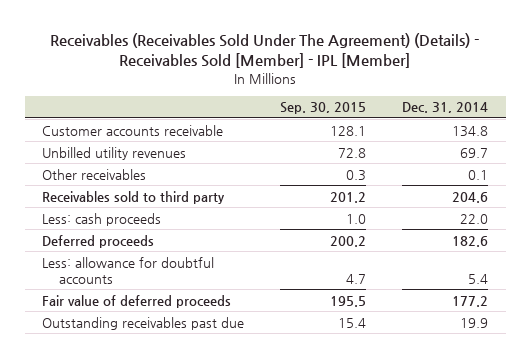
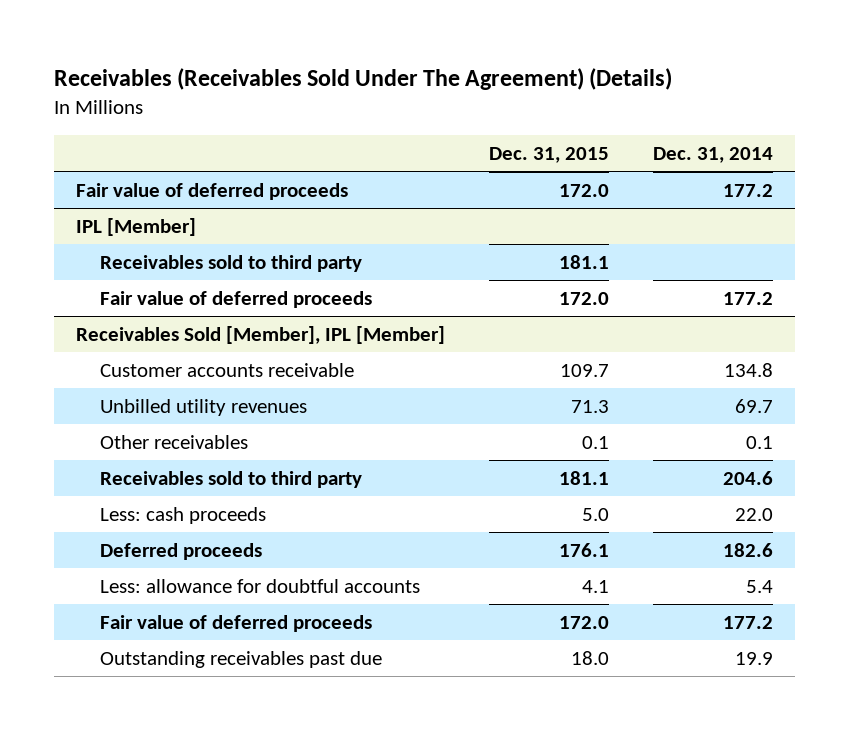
- Receivables (Receivables Sold Under The Agreement) (Details) - Receivables Sold [Member] - IPL [Member]
+ Receivables (Receivables Sold Under The Agreement) (Details)
- | Sep. 30, 2015 | Dec. 31, 2014
+ | Dec. 31, 2015 | Dec. 31, 2014
+ Fair value of deferred proceeds | 172.0 | 177.2
+ IPL [Member]
+ Receivables sold to third party | 181.1 |
+ Fair value of deferred proceeds | 172.0 | 177.2
+ Receivables Sold [Member], IPL [Member]

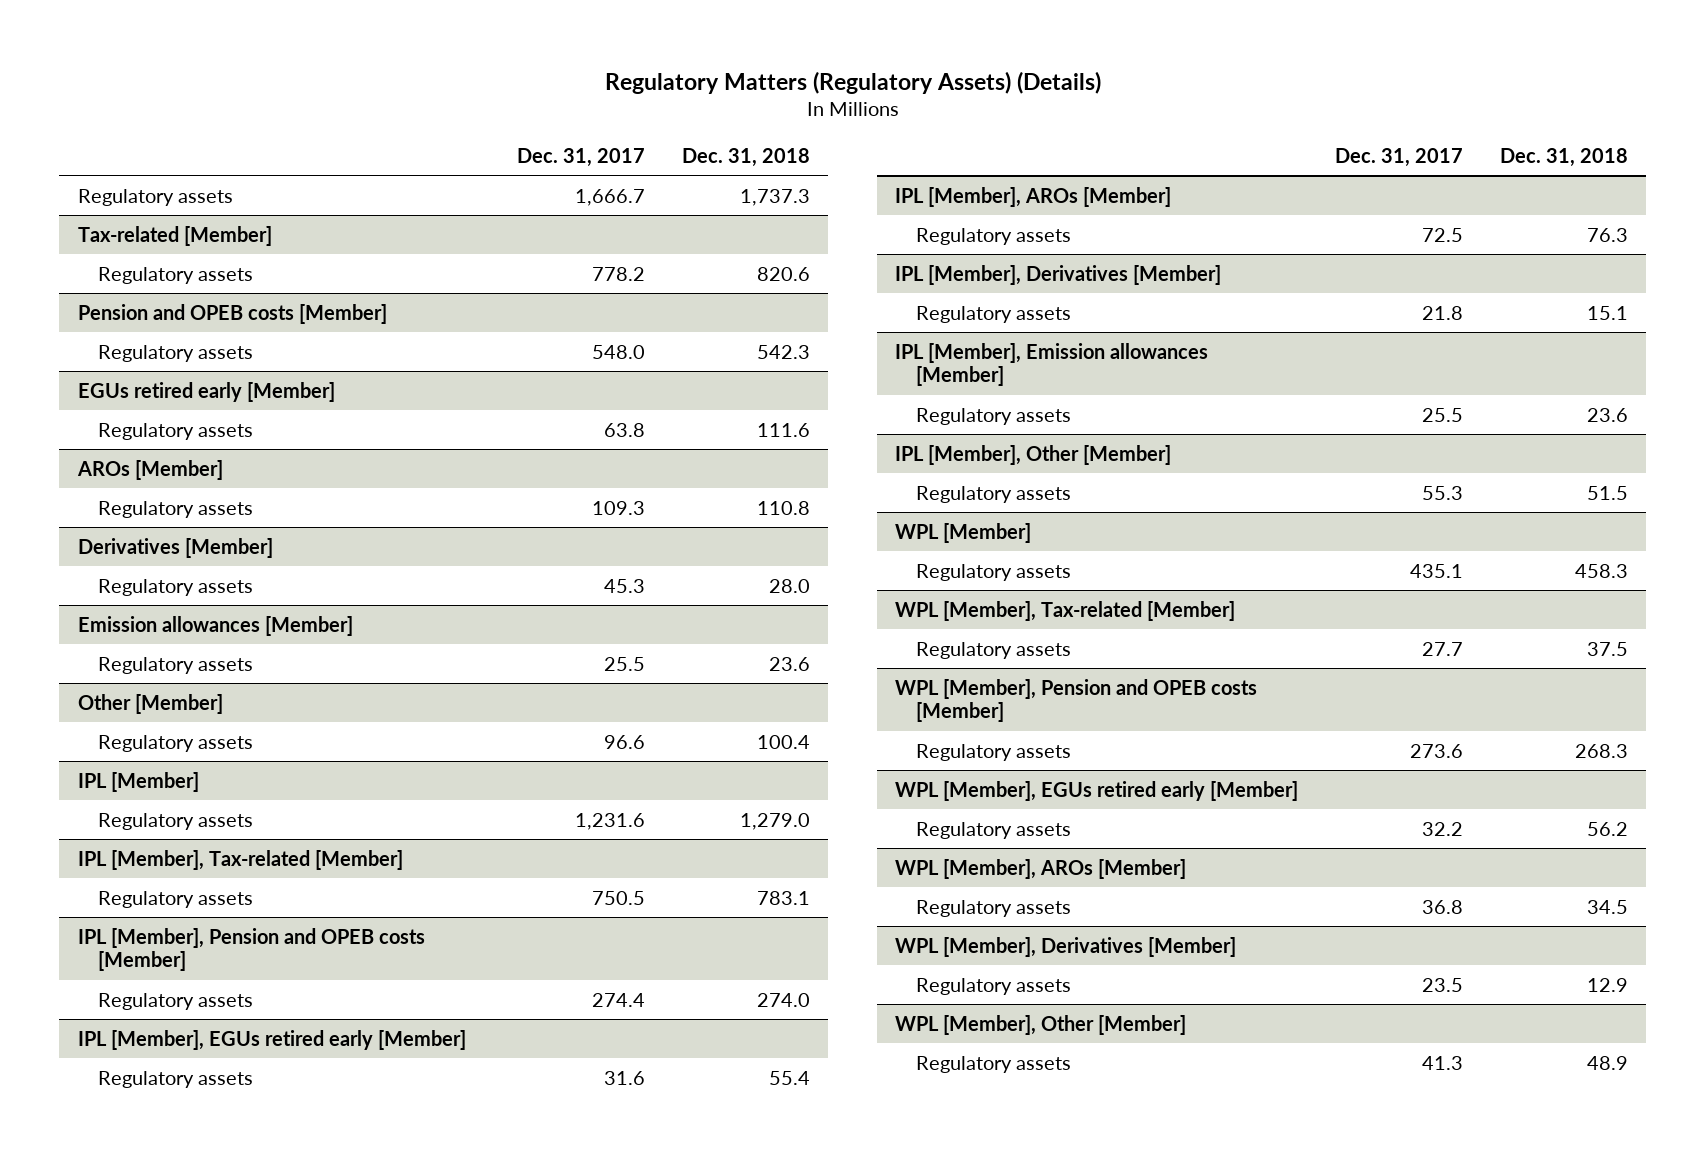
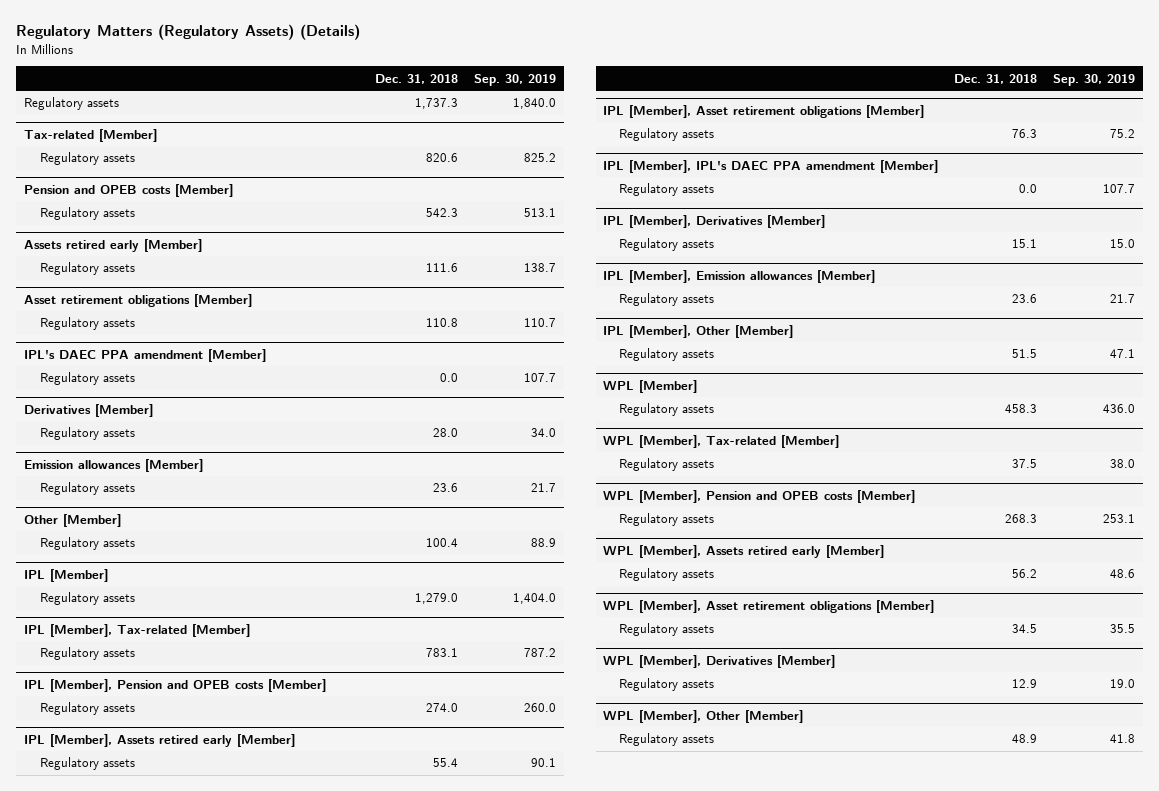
- | Dec. 31, 2017 | Dec. 31, 2018
+ | Dec. 31, 2018 | Sep. 30, 2019
- EGUs retired early [Member]
+ Assets retired early [Member]
- AROs [Member]
+ Asset retirement obligations [Member]
+ IPL's DAEC PPA amendment [Member]
+ Regulatory assets | 0.0 | 107.7
- IPL [Member], EGUs retired early [Member]
+ IPL [Member], Assets retired early [Member]
- IPL [Member], AROs [Member]
+ IPL [Member], Asset retirement obligations [Member]
+ IPL [Member], IPL's DAEC PPA amendment [Member]
+ Regulatory assets | 0.0 | 107.7
- WPL [Member], EGUs retired early [Member]
+ WPL [Member], Assets retired early [Member]
- WPL [Member], AROs [Member]
+ WPL [Member], Asset retirement obligations [Member]

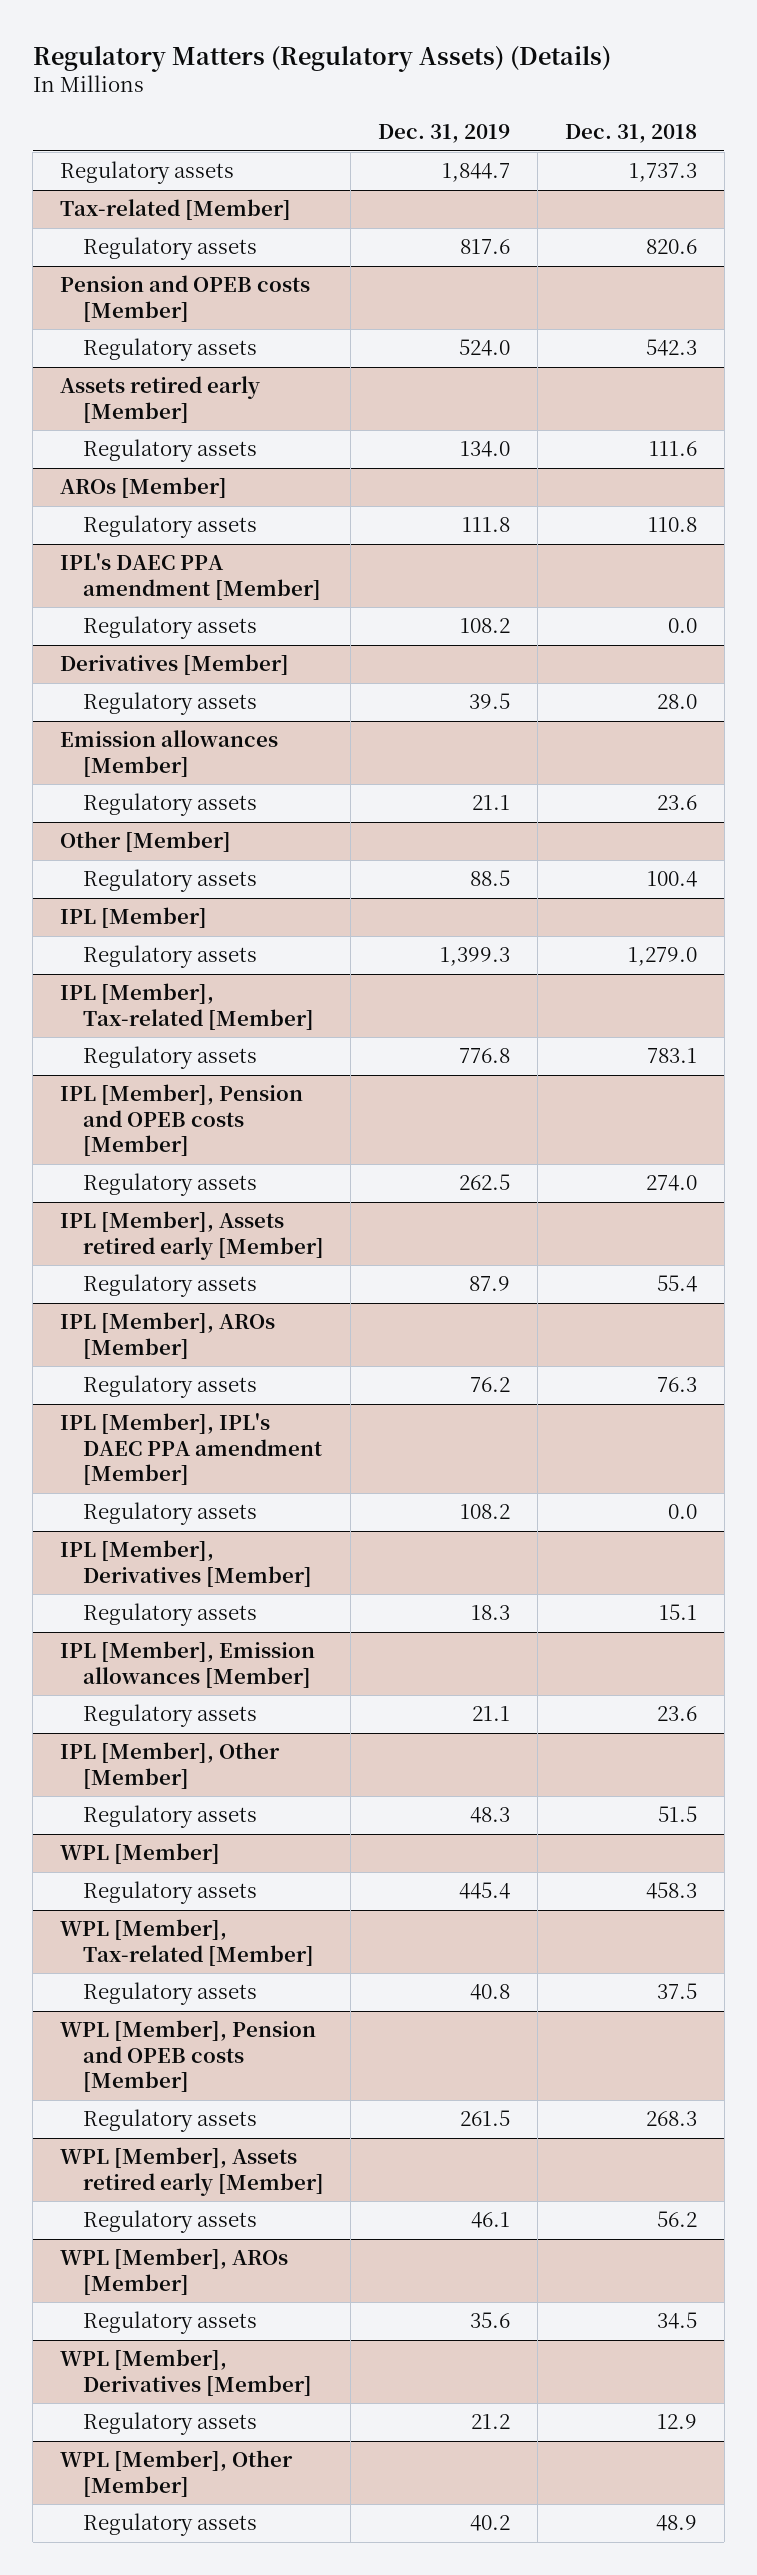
- | Dec. 31, 2018 | Sep. 30, 2019
+ | Dec. 31, 2019 | Dec. 31, 2018
- Asset retirement obligations [Member]
+ AROs [Member]
- IPL [Member], Asset retirement obligations [Member]
+ IPL [Member], AROs [Member]
- WPL [Member], Asset retirement obligations [Member]
+ WPL [Member], AROs [Member]

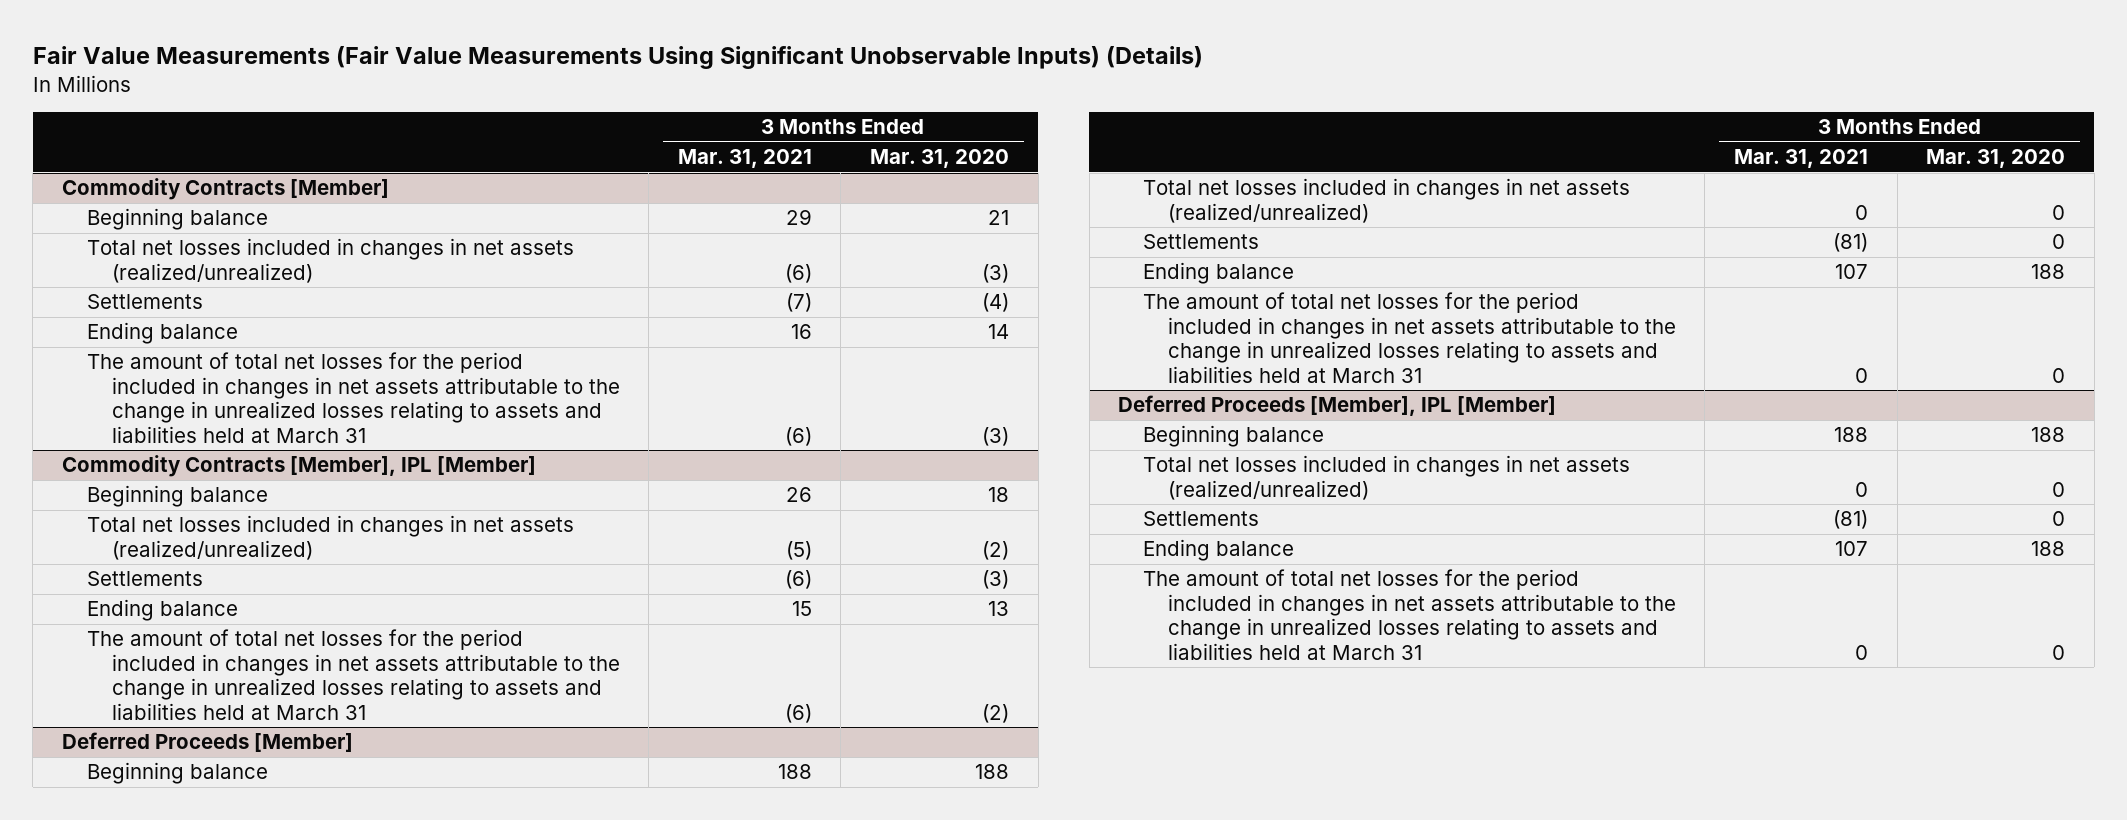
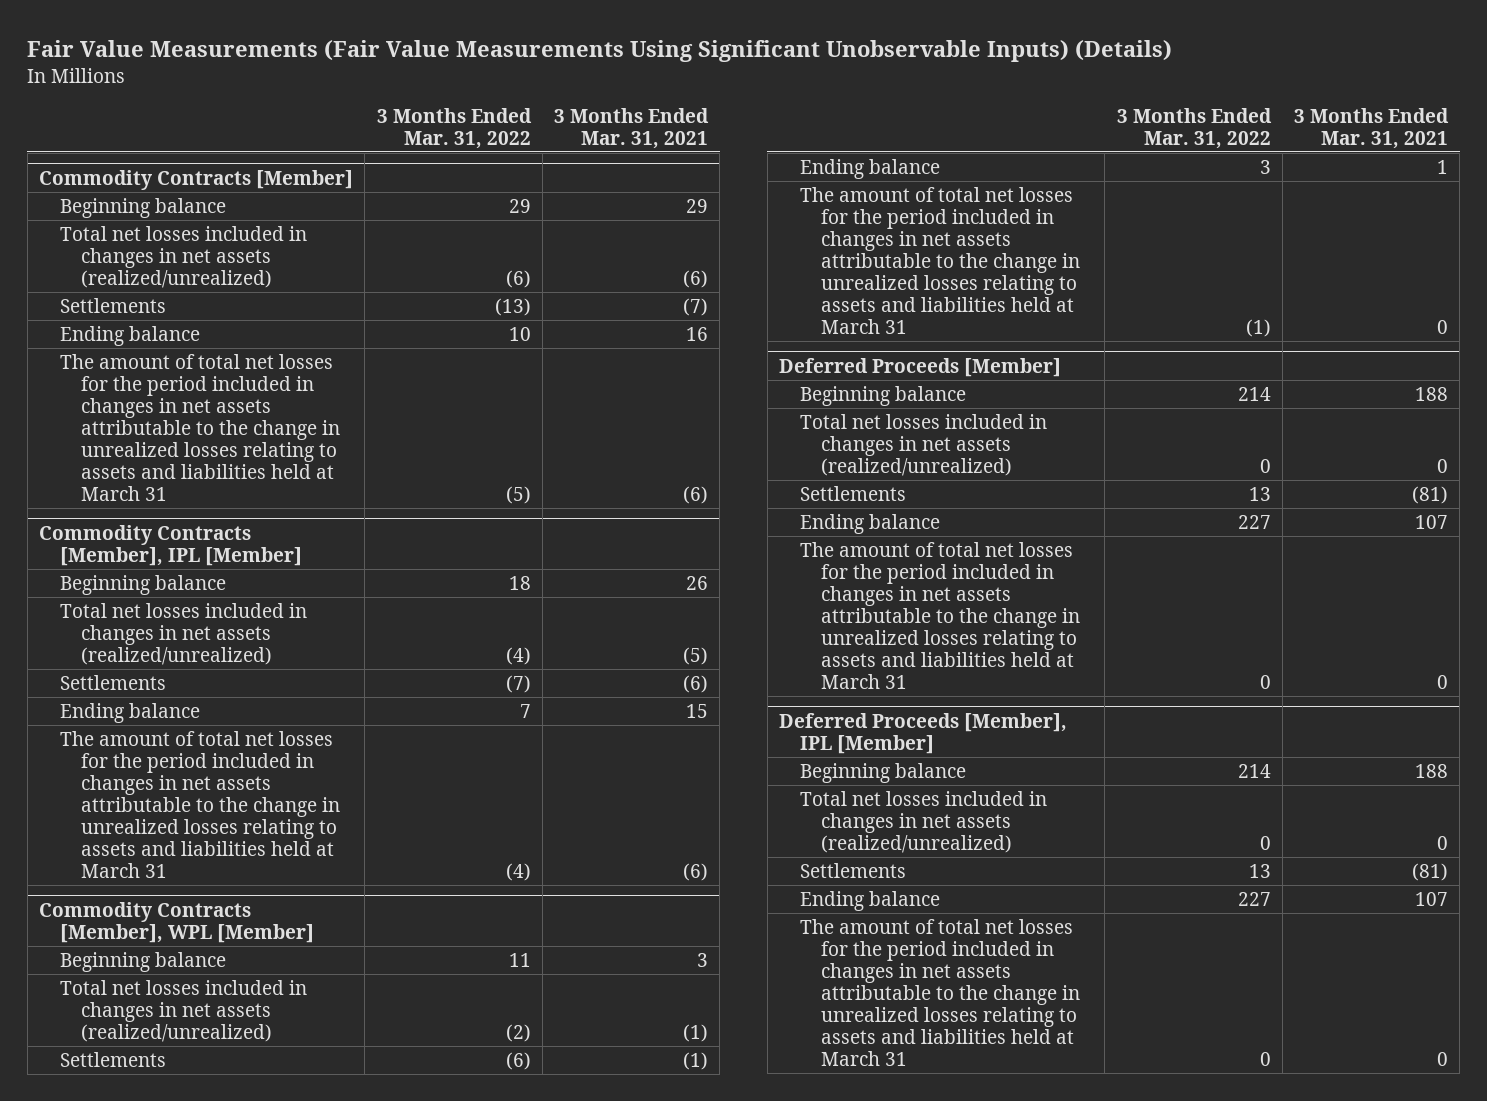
- | 3 Months Ended Mar. 31, 2021 | 3 Months Ended Mar. 31, 2020
+ | 3 Months Ended Mar. 31, 2022 | 3 Months Ended Mar. 31, 2021
+ Commodity Contracts [Member], WPL [Member]
+ Beginning balance | 11 | 3
+ Total net losses included in changes in net assets (realized/unrealized) | (2) | (1)
+ Settlements | (6) | (1)
+ Ending balance | 3 | 1
+ The amount of total net losses for the period included in changes in net assets attributable to the change in unrealized losses relating to assets and liabilities held at March 31 | (1) | 0

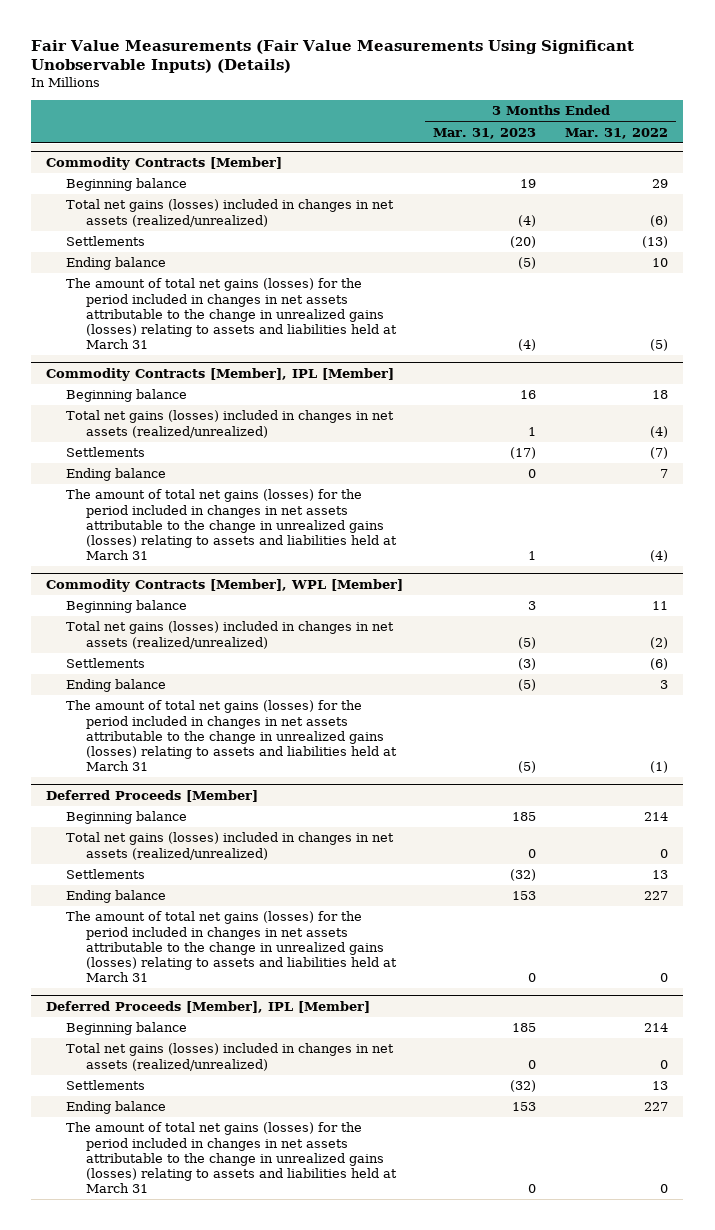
- | 3 Months Ended Mar. 31, 2022 | 3 Months Ended Mar. 31, 2021
+ | 3 Months Ended Mar. 31, 2023 | 3 Months Ended Mar. 31, 2022
@ Commodity Contracts [Member]
- Total net losses included in changes in net assets (realized/unrealized) | (6) | (6)
+ Total net gains (losses) included in changes in net assets (realized/unrealized) | (4) | (6)
- The amount of total net losses for the period included in changes in net assets attributable to the change in unrealized losses relating to assets and liabilities held at March 31 | (5) | (6)
+ The amount of total net gains (losses) for the period included in changes in net assets attributable to the change in unrealized gains (losses) relating to assets and liabilities held at March 31 | (4) | (5)
@ Commodity Contracts [Member], IPL [Member]
- Total net losses included in changes in net assets (realized/unrealized) | (4) | (5)
+ Total net gains (losses) included in changes in net assets (realized/unrealized) | 1 | (4)
- The amount of total net losses for the period included in changes in net assets attributable to the change in unrealized losses relating to assets and liabilities held at March 31 | (4) | (6)
+ The amount of total net gains (losses) for the period included in changes in net assets attributable to the change in unrealized gains (losses) relating to assets and liabilities held at March 31 | 1 | (4)
@ Commodity Contracts [Member], WPL [Member]
- Total net losses included in changes in net assets (realized/unrealized) | (2) | (1)
+ Total net gains (losses) included in changes in net assets (realized/unrealized) | (5) | (2)
- The amount of total net losses for the period included in changes in net assets attributable to the change in unrealized losses relating to assets and liabilities held at March 31 | (1) | 0
+ The amount of total net gains (losses) for the period included in changes in net assets attributable to the change in unrealized gains (losses) relating to assets and liabilities held at March 31 | (5) | (1)
@ Deferred Proceeds [Member]
- Total net losses included in changes in net assets (realized/unrealized) | 0 | 0
+ Total net gains (losses) included in changes in net assets (realized/unrealized) | 0 | 0
- The amount of total net losses for the period included in changes in net assets attributable to the change in unrealized losses relating to assets and liabilities held at March 31 | 0 | 0
+ The amount of total net gains (losses) for the period included in changes in net assets attributable to the change in unrealized gains (losses) relating to assets and liabilities held at March 31 | 0 | 0
@ Deferred Proceeds [Member], IPL [Member]
- Total net losses included in changes in net assets (realized/unrealized) | 0 | 0
+ Total net gains (losses) included in changes in net assets (realized/unrealized) | 0 | 0
- The amount of total net losses for the period included in changes in net assets attributable to the change in unrealized losses relating to assets and liabilities held at March 31 | 0 | 0
+ The amount of total net gains (losses) for the period included in changes in net assets attributable to the change in unrealized gains (losses) relating to assets and liabilities held at March 31 | 0 | 0

